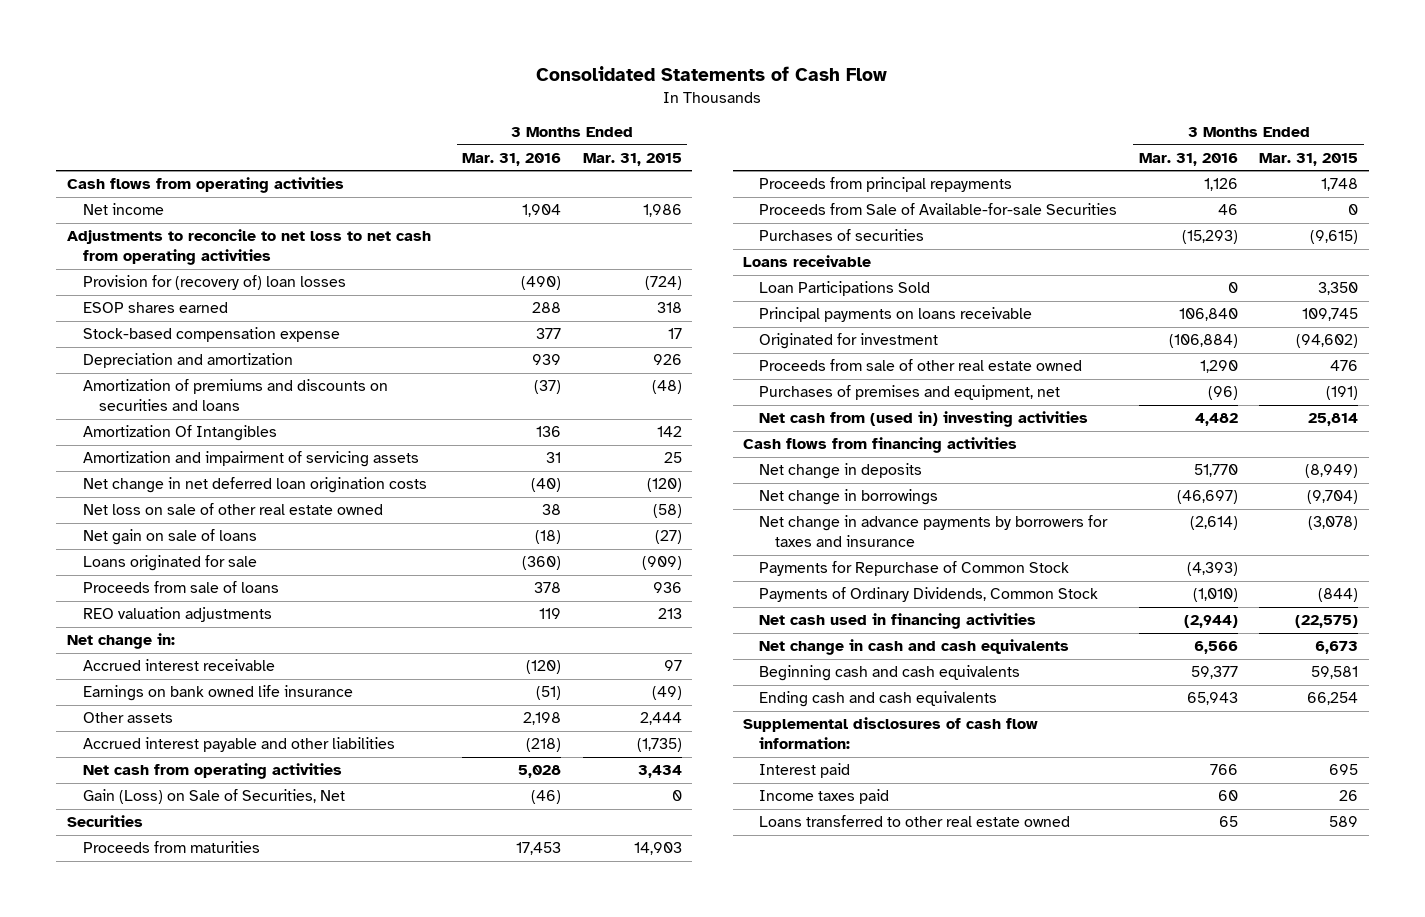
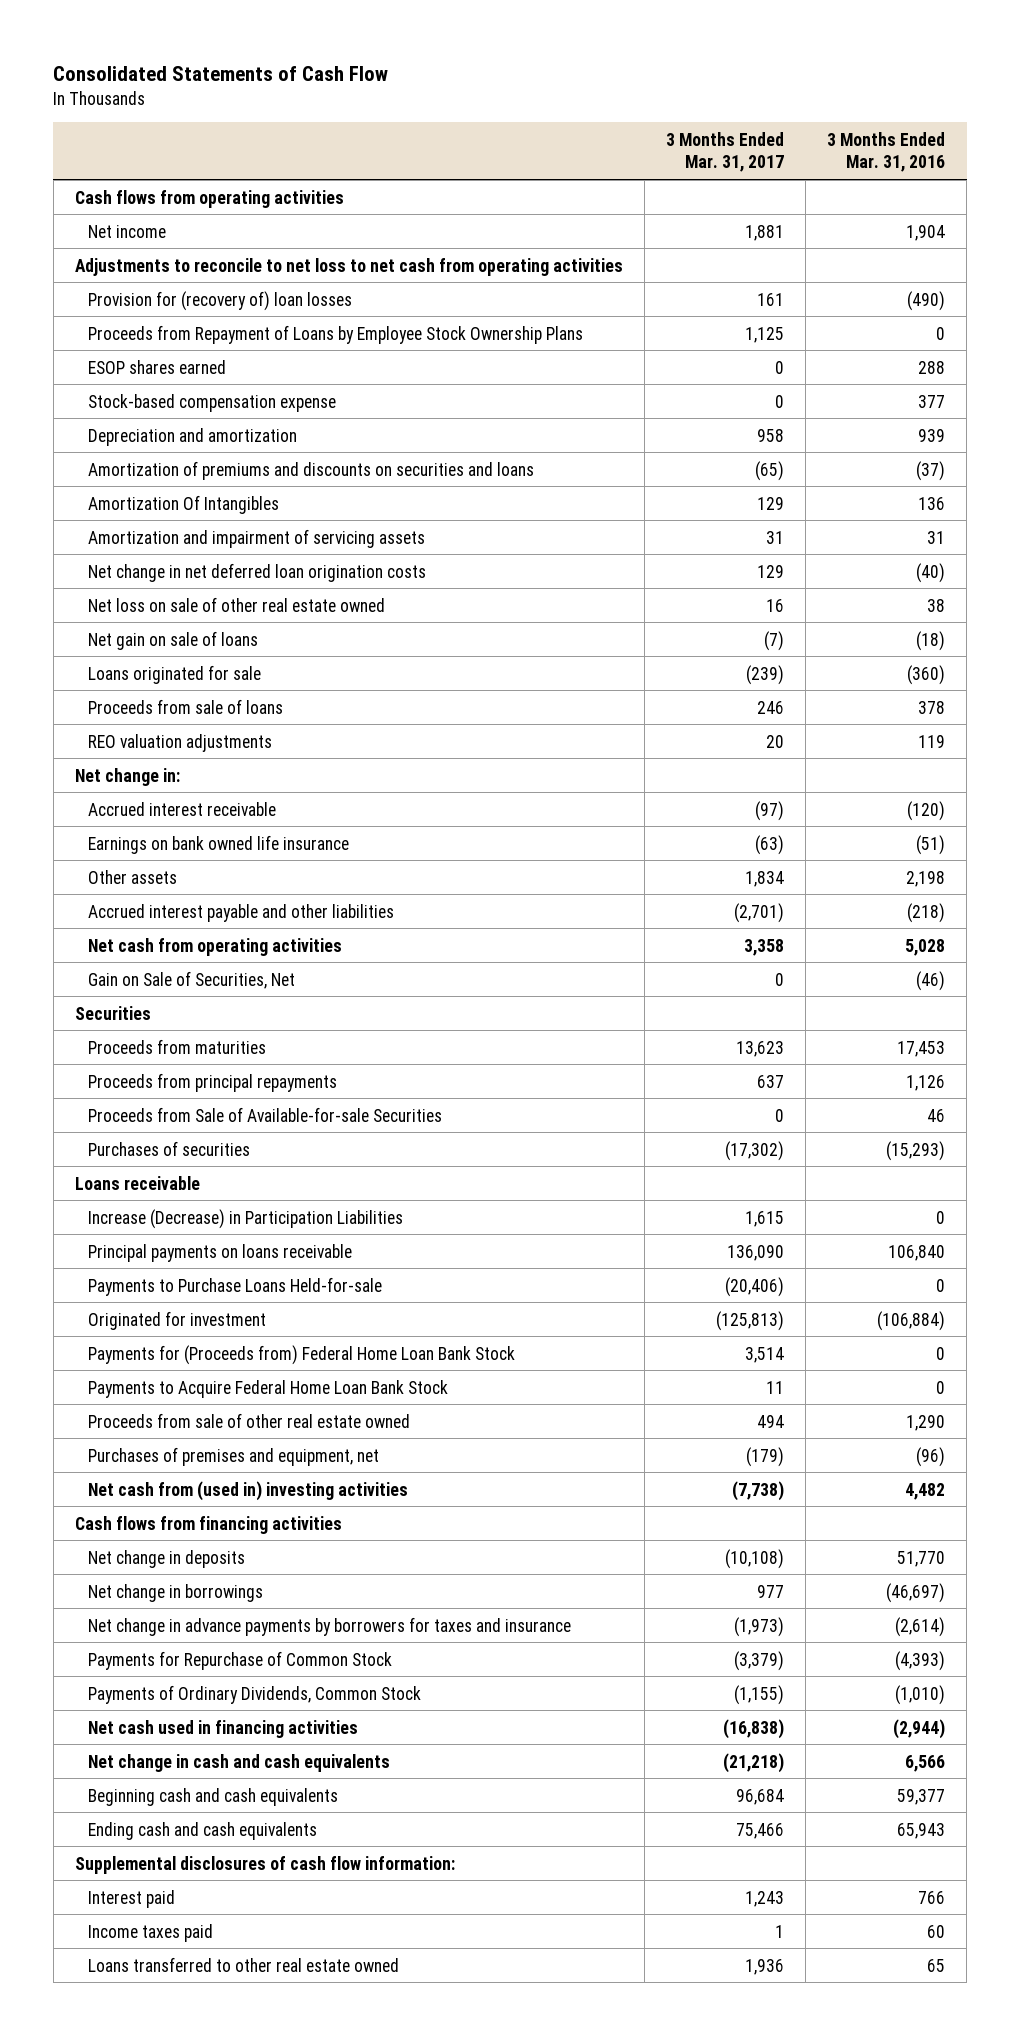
- | 3 Months Ended Mar. 31, 2016 | 3 Months Ended Mar. 31, 2015
+ | 3 Months Ended Mar. 31, 2017 | 3 Months Ended Mar. 31, 2016
+ Proceeds from Repayment of Loans by Employee Stock Ownership Plans | 1,125 | 0
- Gain (Loss) on Sale of Securities, Net | (46) | 0
+ Gain on Sale of Securities, Net | 0 | (46)
- Loan Participations Sold | 0 | 3,350
+ Increase (Decrease) in Participation Liabilities | 1,615 | 0
+ Payments to Purchase Loans Held-for-sale | (20,406) | 0
+ Payments for (Proceeds from) Federal Home Loan Bank Stock | 3,514 | 0
+ Payments to Acquire Federal Home Loan Bank Stock | 11 | 0

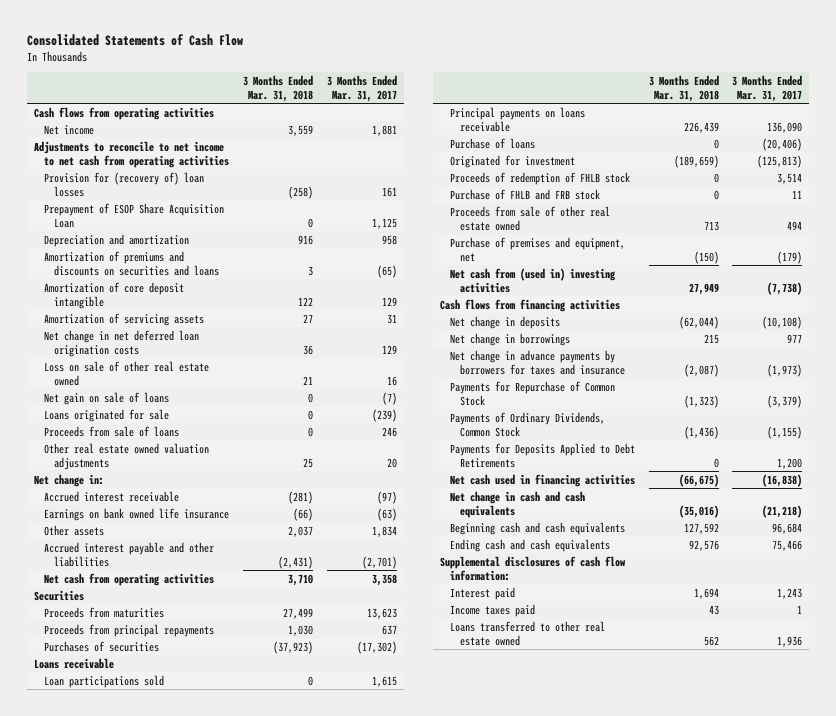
- | 3 Months Ended Mar. 31, 2017 | 3 Months Ended Mar. 31, 2016
+ | 3 Months Ended Mar. 31, 2018 | 3 Months Ended Mar. 31, 2017
- Adjustments to reconcile to net loss to net cash from operating activities
+ Adjustments to reconcile to net income to net cash from operating activities
- Proceeds from Repayment of Loans by Employee Stock Ownership Plans | 1,125 | 0
- ESOP shares earned | 0 | 288
- Stock-based compensation expense | 0 | 377
+ Prepayment of ESOP Share Acquisition Loan | 0 | 1,125
- Amortization Of Intangibles | 129 | 136
- Amortization and impairment of servicing assets | 31 | 31
+ Amortization of core deposit intangible | 122 | 129
+ Amortization of servicing assets | 27 | 31
- Net loss on sale of other real estate owned | 16 | 38
+ Loss on sale of other real estate owned | 21 | 16
- REO valuation adjustments | 20 | 119
+ Other real estate owned valuation adjustments | 25 | 20
- Gain on Sale of Securities, Net | 0 | (46)
- Proceeds from Sale of Available-for-sale Securities | 0 | 46
- Increase (Decrease) in Participation Liabilities | 1,615 | 0
+ Loan participations sold | 0 | 1,615
- Payments to Purchase Loans Held-for-sale | (20,406) | 0
+ Purchase of loans | 0 | (20,406)
- Payments for (Proceeds from) Federal Home Loan Bank Stock | 3,514 | 0
- Payments to Acquire Federal Home Loan Bank Stock | 11 | 0
+ Proceeds of redemption of FHLB stock | 0 | 3,514
+ Purchase of FHLB and FRB stock | 0 | 11
- Purchases of premises and equipment, net | (179) | (96)
+ Purchase of premises and equipment, net | (150) | (179)
+ Payments for Deposits Applied to Debt Retirements | 0 | 1,200

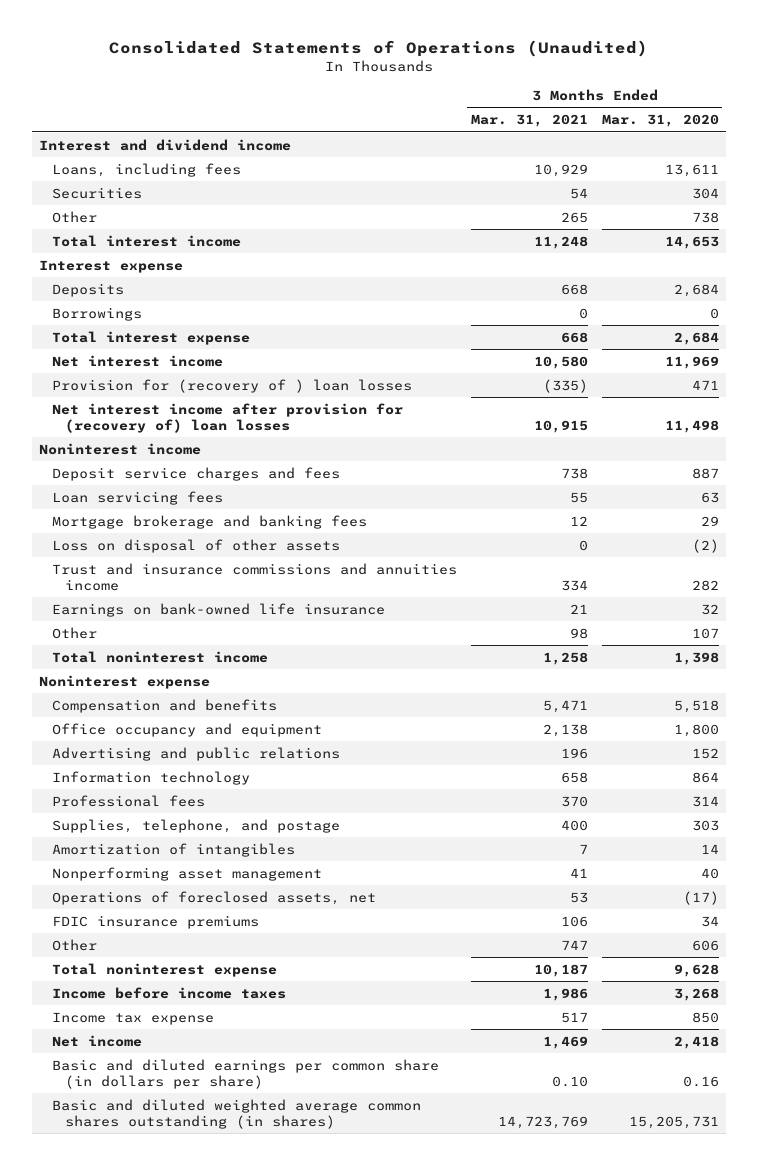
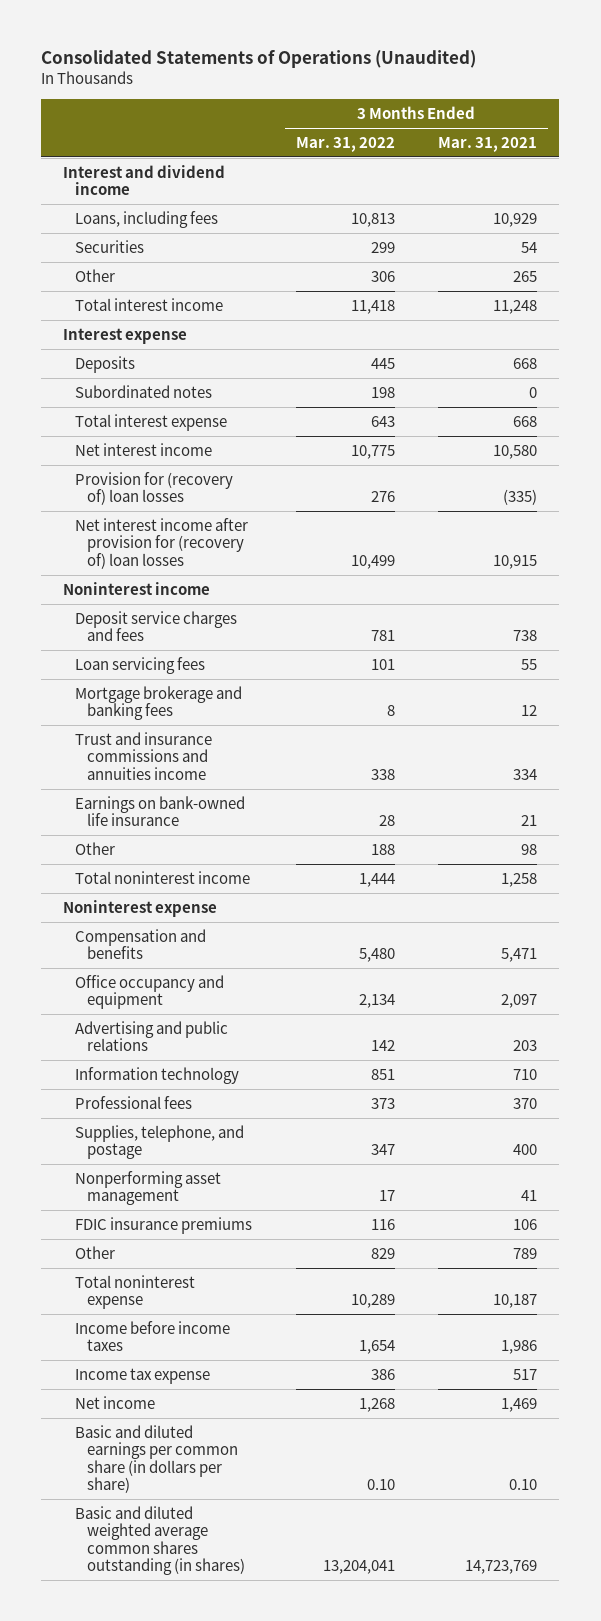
- | 3 Months Ended Mar. 31, 2021 | 3 Months Ended Mar. 31, 2020
+ | 3 Months Ended Mar. 31, 2022 | 3 Months Ended Mar. 31, 2021
- Borrowings | 0 | 0
+ Subordinated notes | 198 | 0
- Provision for (recovery of ) loan losses | (335) | 471
+ Provision for (recovery of) loan losses | 276 | (335)
- Loss on disposal of other assets | 0 | (2)
- Office occupancy and equipment | 2,138 | 1,800
- Advertising and public relations | 196 | 152
- Information technology | 658 | 864
+ Office occupancy and equipment | 2,134 | 2,097
+ Advertising and public relations | 142 | 203
+ Information technology | 851 | 710
- Amortization of intangibles | 7 | 14
- Operations of foreclosed assets, net | 53 | (17)
- Other | 747 | 606
+ Other | 829 | 789

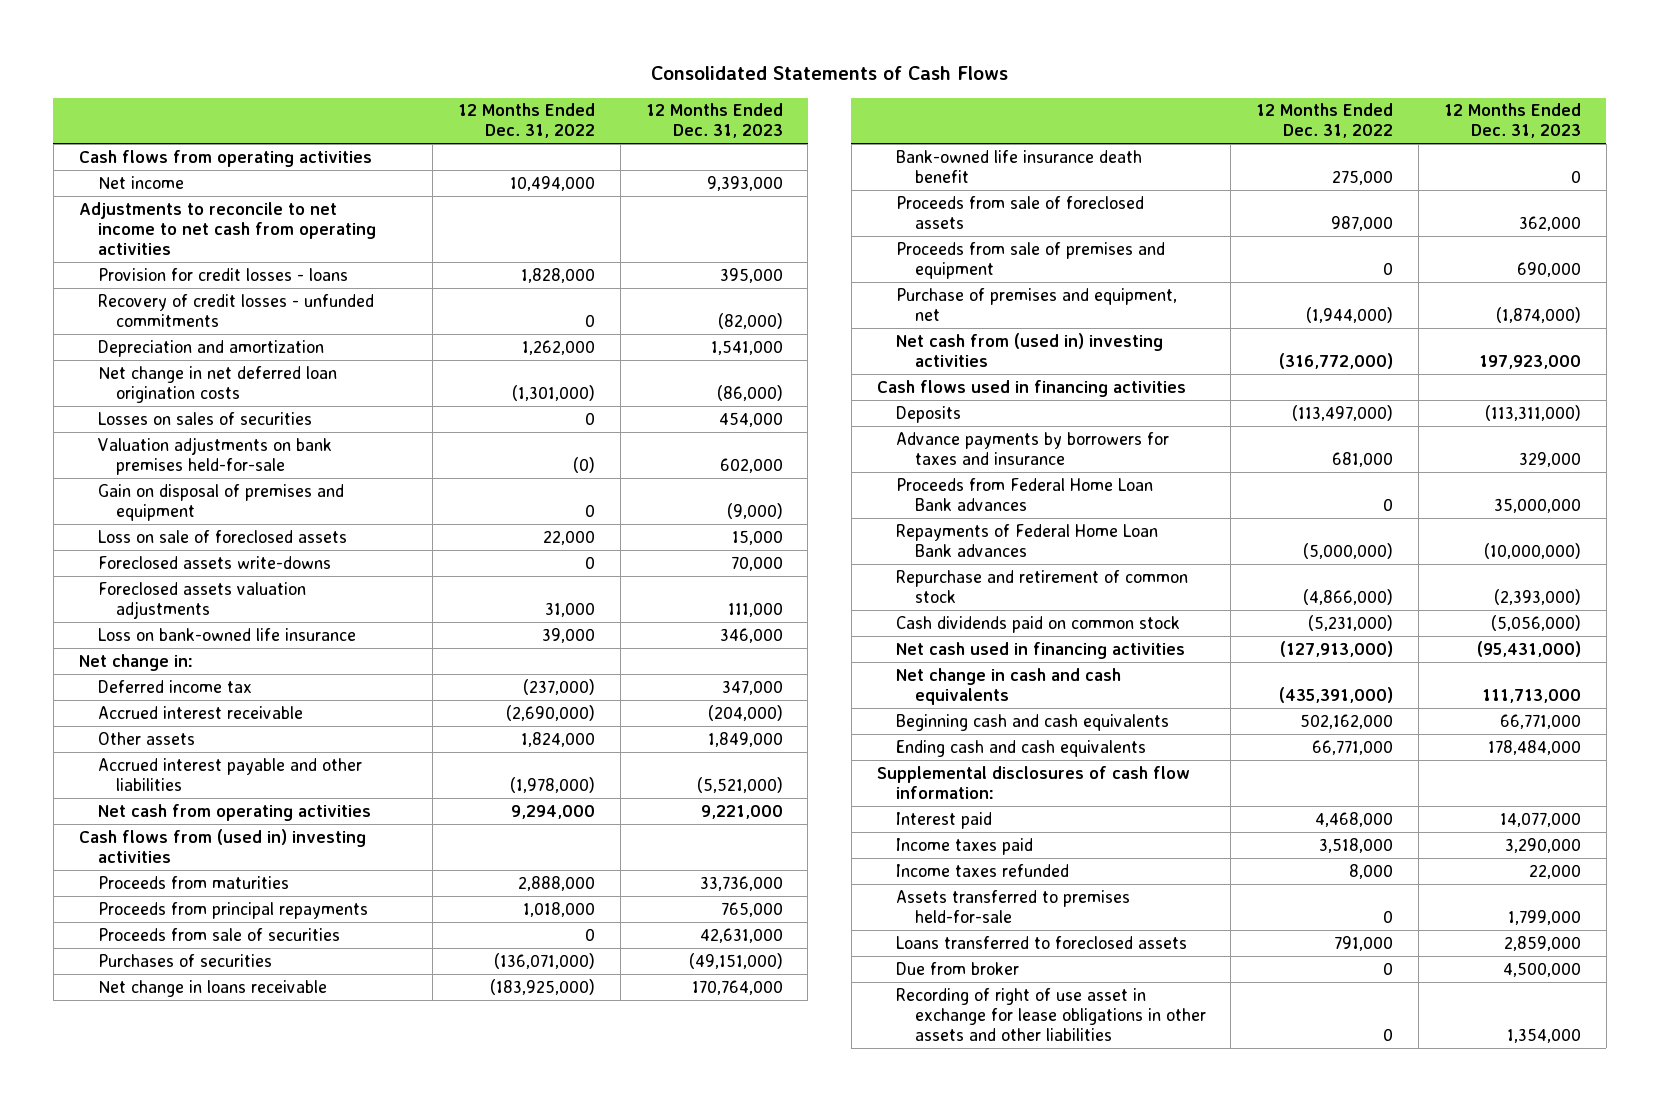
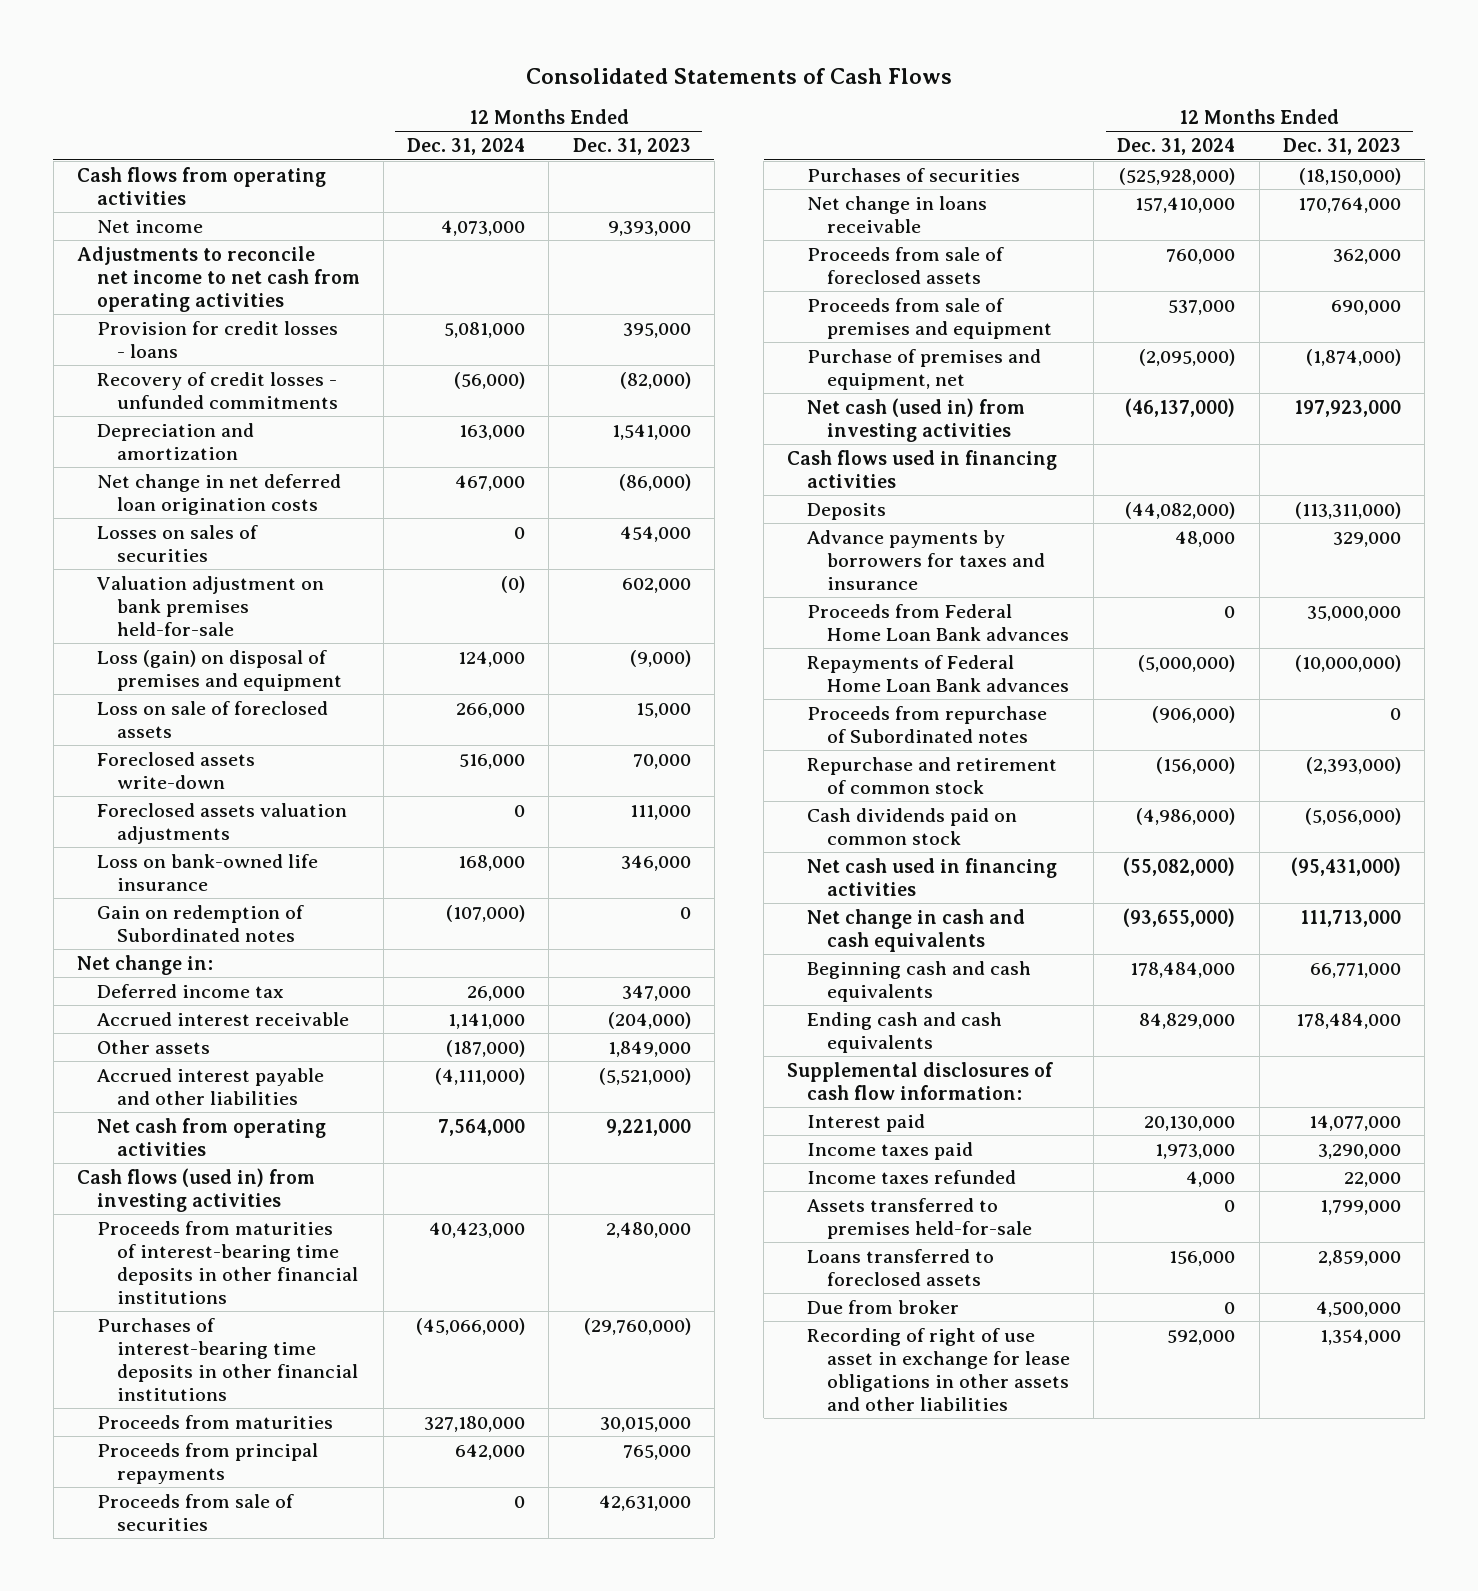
- | 12 Months Ended Dec. 31, 2022 | 12 Months Ended Dec. 31, 2023
+ | 12 Months Ended Dec. 31, 2024 | 12 Months Ended Dec. 31, 2023
- Adjustments to reconcile to net income to net cash from operating activities
+ Adjustments to reconcile net income to net cash from operating activities
- Valuation adjustments on bank premises held-for-sale | (0) | 602,000
- Gain on disposal of premises and equipment | 0 | (9,000)
+ Valuation adjustment on bank premises held-for-sale | (0) | 602,000
+ Loss (gain) on disposal of premises and equipment | 124,000 | (9,000)
- Foreclosed assets write-downs | 0 | 70,000
+ Foreclosed assets write-down | 516,000 | 70,000
+ Gain on redemption of Subordinated notes | (107,000) | 0
- Cash flows from (used in) investing activities
- Proceeds from maturities | 2,888,000 | 33,736,000
+ Cash flows (used in) from investing activities
+ Proceeds from maturities of interest-bearing time deposits in other financial institutions | 40,423,000 | 2,480,000
+ Purchases of interest-bearing time deposits in other financial institutions | (45,066,000) | (29,760,000)
+ Proceeds from maturities | 327,180,000 | 30,015,000
- Purchases of securities | (136,071,000) | (49,151,000)
+ Purchases of securities | (525,928,000) | (18,150,000)
- Bank-owned life insurance death benefit | 275,000 | 0
- Net cash from (used in) investing activities | (316,772,000) | 197,923,000
+ Net cash (used in) from investing activities | (46,137,000) | 197,923,000
+ Proceeds from repurchase of Subordinated notes | (906,000) | 0

